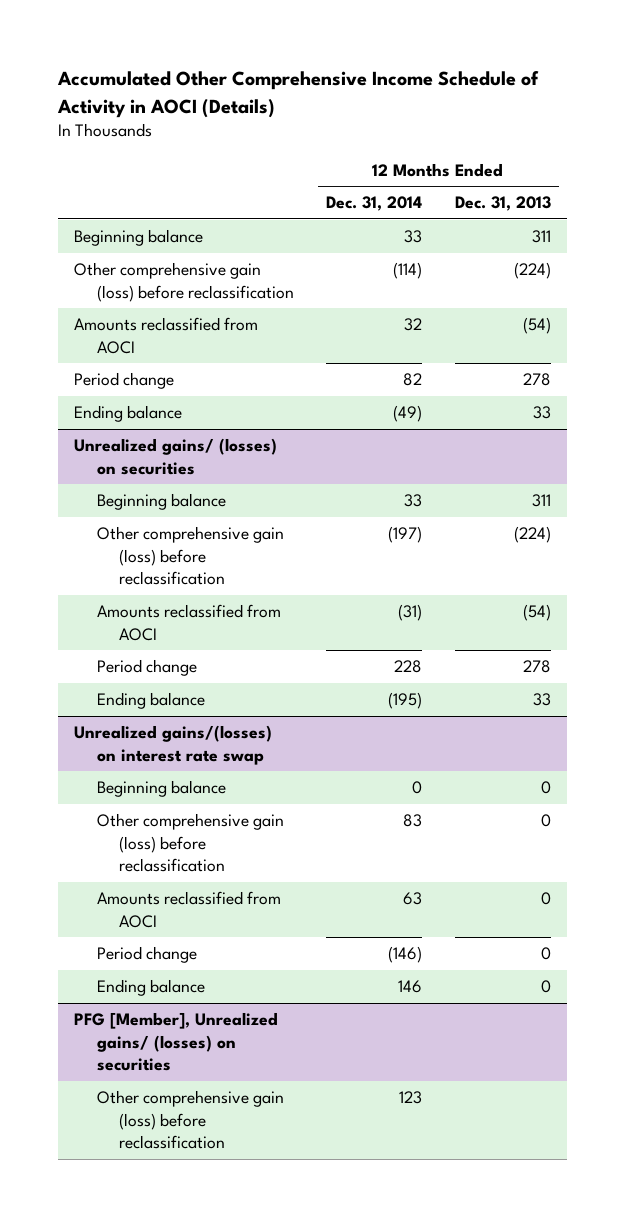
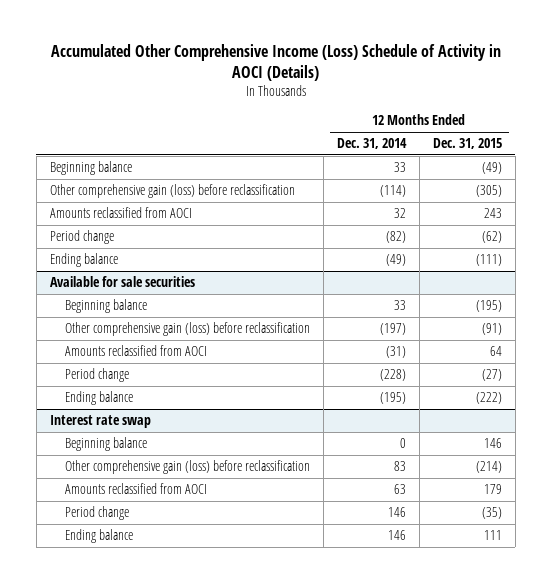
- Accumulated Other Comprehensive Income Schedule of Activity in AOCI (Details)
+ Accumulated Other Comprehensive Income (Loss) Schedule of Activity in AOCI (Details)
- | 12 Months Ended Dec. 31, 2014 | 12 Months Ended Dec. 31, 2013
+ | 12 Months Ended Dec. 31, 2014 | 12 Months Ended Dec. 31, 2015
- Period change | 82 | 278
+ Period change | (82) | (62)
- Unrealized gains/ (losses) on securities
+ Available for sale securities
- Period change | 228 | 278
+ Period change | (228) | (27)
- Unrealized gains/(losses) on interest rate swap
+ Interest rate swap
- Period change | (146) | 0
+ Period change | 146 | (35)
- PFG [Member], Unrealized gains/ (losses) on securities
- Other comprehensive gain (loss) before reclassification | 123 |

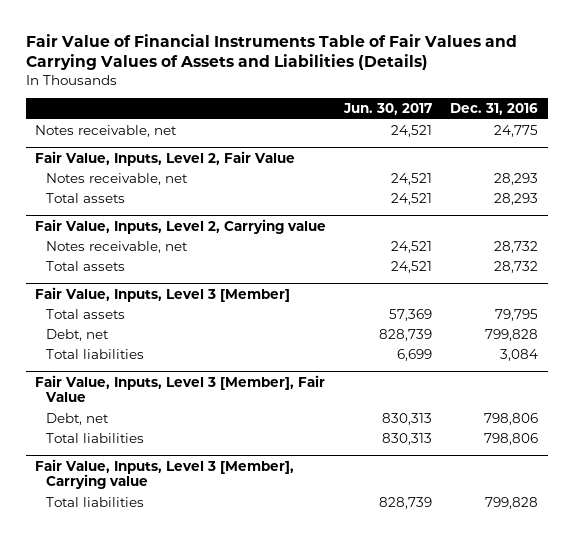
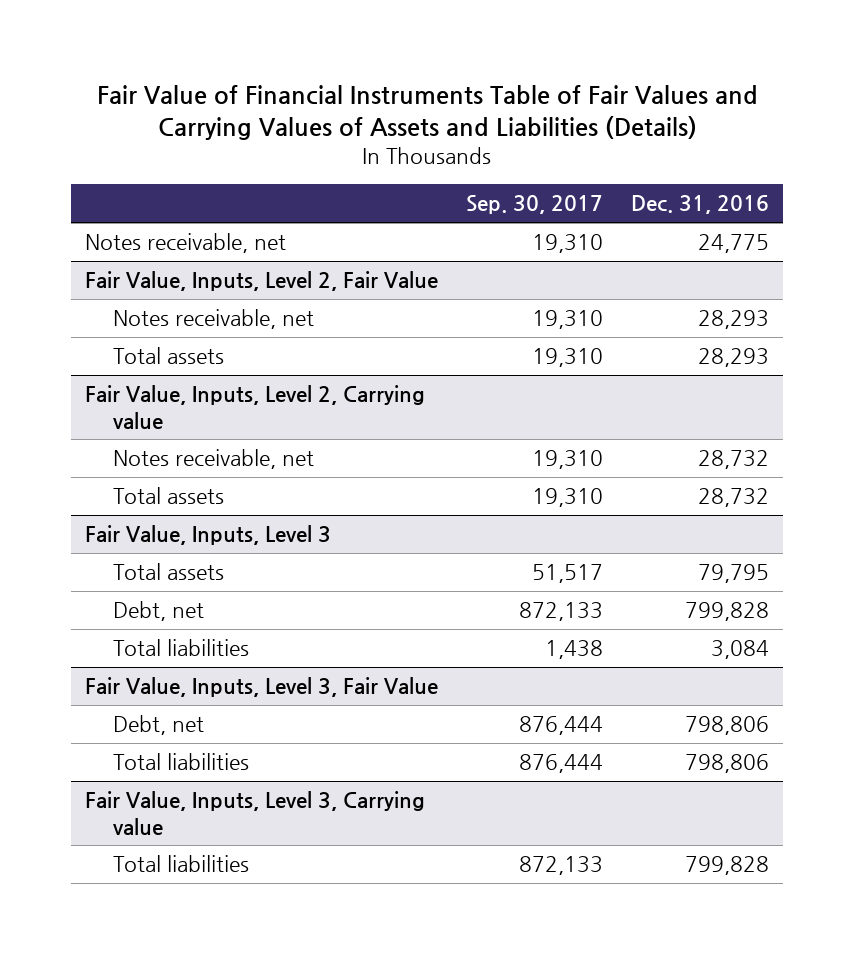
- | Jun. 30, 2017 | Dec. 31, 2016
+ | Sep. 30, 2017 | Dec. 31, 2016
- Fair Value, Inputs, Level 3 [Member]
+ Fair Value, Inputs, Level 3
- Fair Value, Inputs, Level 3 [Member], Fair Value
+ Fair Value, Inputs, Level 3, Fair Value
- Fair Value, Inputs, Level 3 [Member], Carrying value
+ Fair Value, Inputs, Level 3, Carrying value

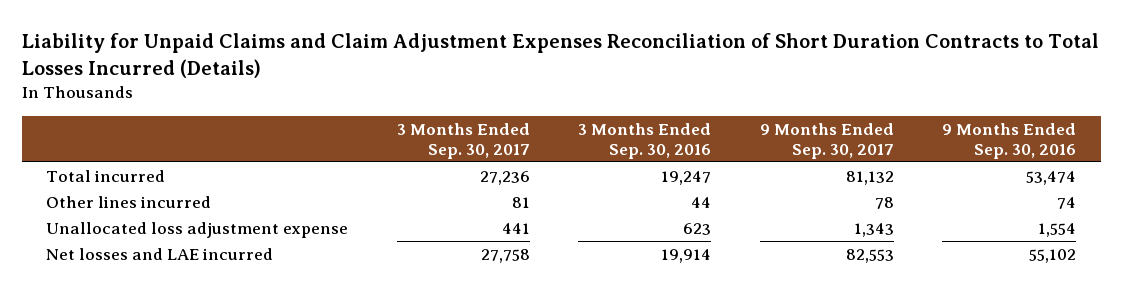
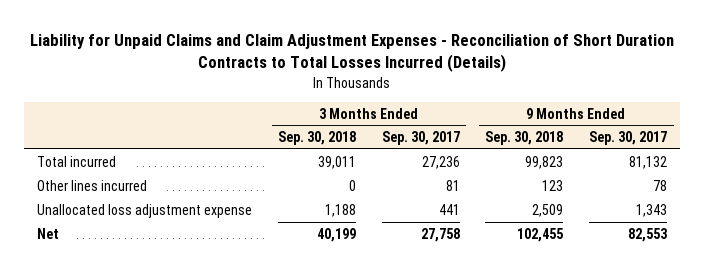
- Liability for Unpaid Claims and Claim Adjustment Expenses Reconciliation of Short Duration Contracts to Total Losses Incurred (Details)
+ Liability for Unpaid Claims and Claim Adjustment Expenses - Reconciliation of Short Duration Contracts to Total Losses Incurred (Details)
- | 3 Months Ended Sep. 30, 2017 | 3 Months Ended Sep. 30, 2016 | 9 Months Ended Sep. 30, 2017 | 9 Months Ended Sep. 30, 2016
+ | 3 Months Ended Sep. 30, 2018 | 3 Months Ended Sep. 30, 2017 | 9 Months Ended Sep. 30, 2018 | 9 Months Ended Sep. 30, 2017
- Net losses and LAE incurred | 27,758 | 19,914 | 82,553 | 55,102
+ Net | 40,199 | 27,758 | 102,455 | 82,553

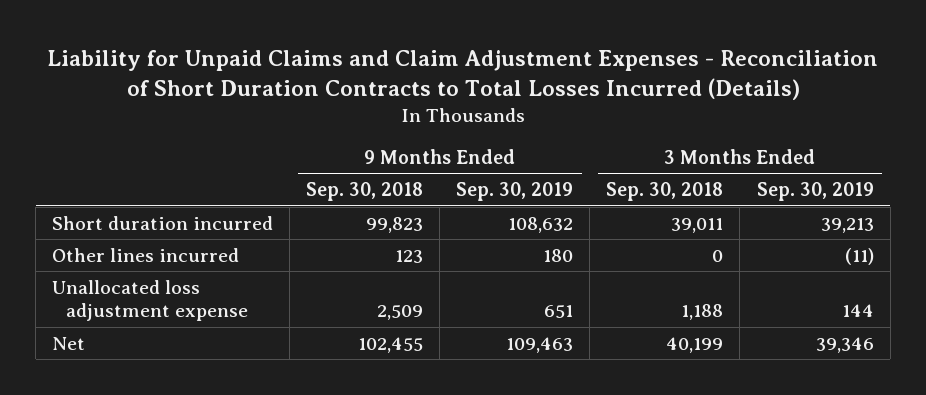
- | 3 Months Ended Sep. 30, 2018 | 3 Months Ended Sep. 30, 2017 | 9 Months Ended Sep. 30, 2018 | 9 Months Ended Sep. 30, 2017
+ | 9 Months Ended Sep. 30, 2018 | 9 Months Ended Sep. 30, 2019 | 3 Months Ended Sep. 30, 2018 | 3 Months Ended Sep. 30, 2019
- Total incurred | 39,011 | 27,236 | 99,823 | 81,132
+ Short duration incurred | 99,823 | 108,632 | 39,011 | 39,213

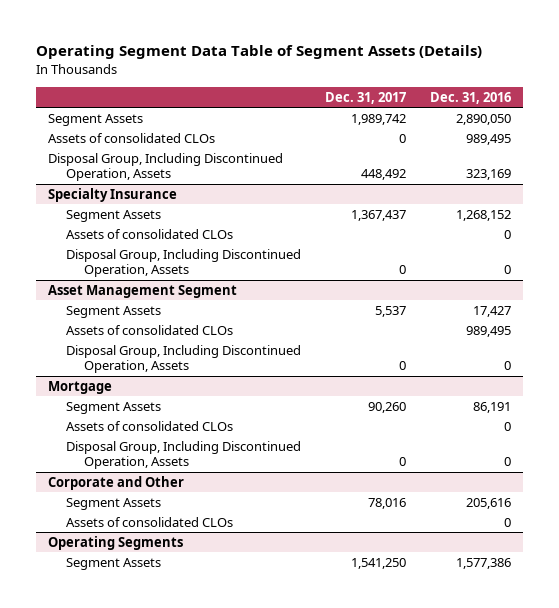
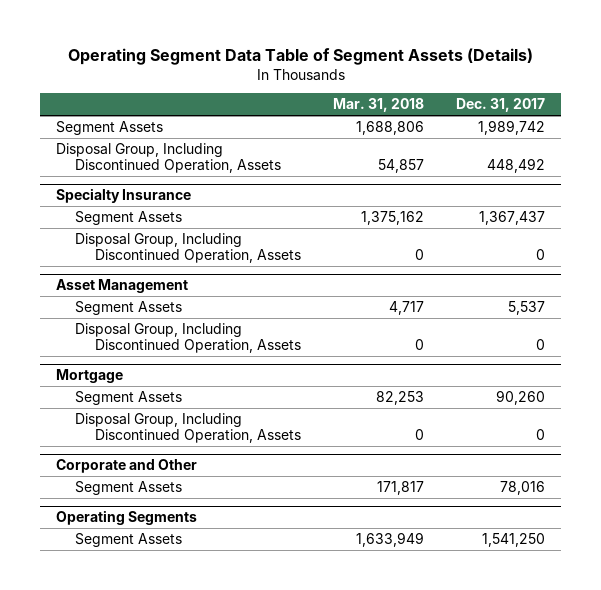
- | Dec. 31, 2017 | Dec. 31, 2016
+ | Mar. 31, 2018 | Dec. 31, 2017
- Assets of consolidated CLOs | 0 | 989,495
@ Specialty Insurance
- Assets of consolidated CLOs | | 0
- Asset Management Segment
+ Asset Management
- Assets of consolidated CLOs | | 989,495
@ Mortgage
- Assets of consolidated CLOs | | 0
@ Corporate and Other
- Assets of consolidated CLOs | | 0

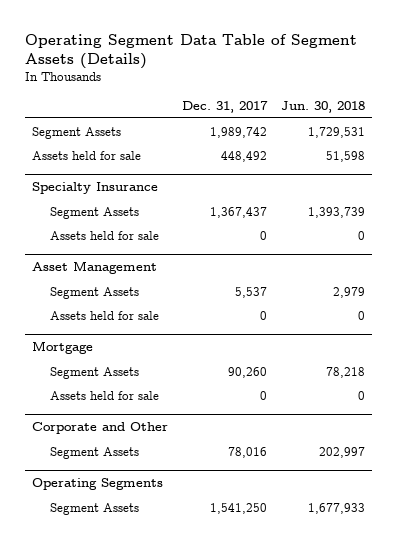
- | Mar. 31, 2018 | Dec. 31, 2017
+ | Dec. 31, 2017 | Jun. 30, 2018
- Disposal Group, Including Discontinued Operation, Assets | 54,857 | 448,492
+ Assets held for sale | 448,492 | 51,598
@ Specialty Insurance
- Disposal Group, Including Discontinued Operation, Assets | 0 | 0
+ Assets held for sale | 0 | 0
@ Asset Management
- Disposal Group, Including Discontinued Operation, Assets | 0 | 0
+ Assets held for sale | 0 | 0
@ Mortgage
- Disposal Group, Including Discontinued Operation, Assets | 0 | 0
+ Assets held for sale | 0 | 0

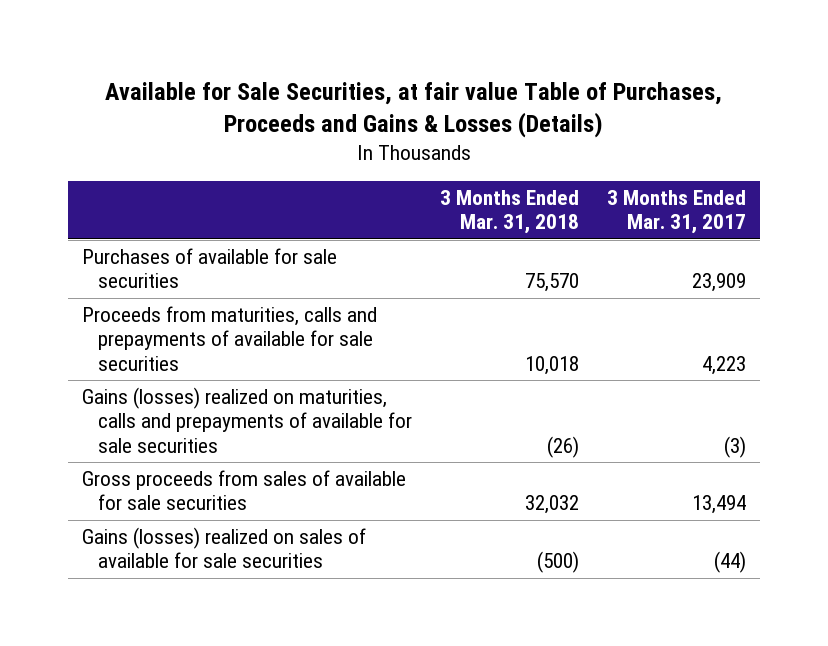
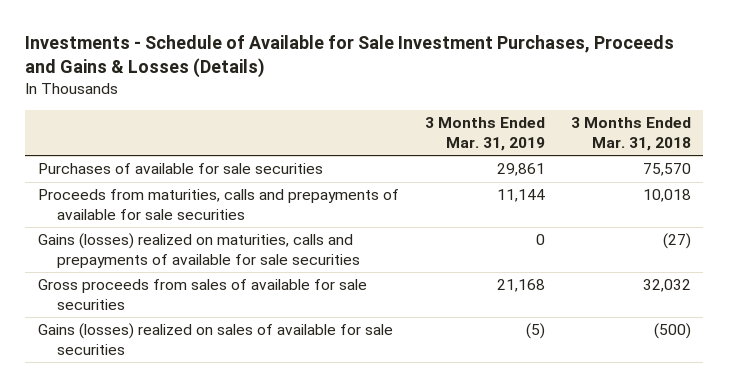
- Available for Sale Securities, at fair value Table of Purchases, Proceeds and Gains & Losses (Details)
+ Investments - Schedule of Available for Sale Investment Purchases, Proceeds and Gains & Losses (Details)
- | 3 Months Ended Mar. 31, 2018 | 3 Months Ended Mar. 31, 2017
+ | 3 Months Ended Mar. 31, 2019 | 3 Months Ended Mar. 31, 2018
- Gains (losses) realized on maturities, calls and prepayments of available for sale securities | (26) | (3)
+ Gains (losses) realized on maturities, calls and prepayments of available for sale securities | 0 | (27)

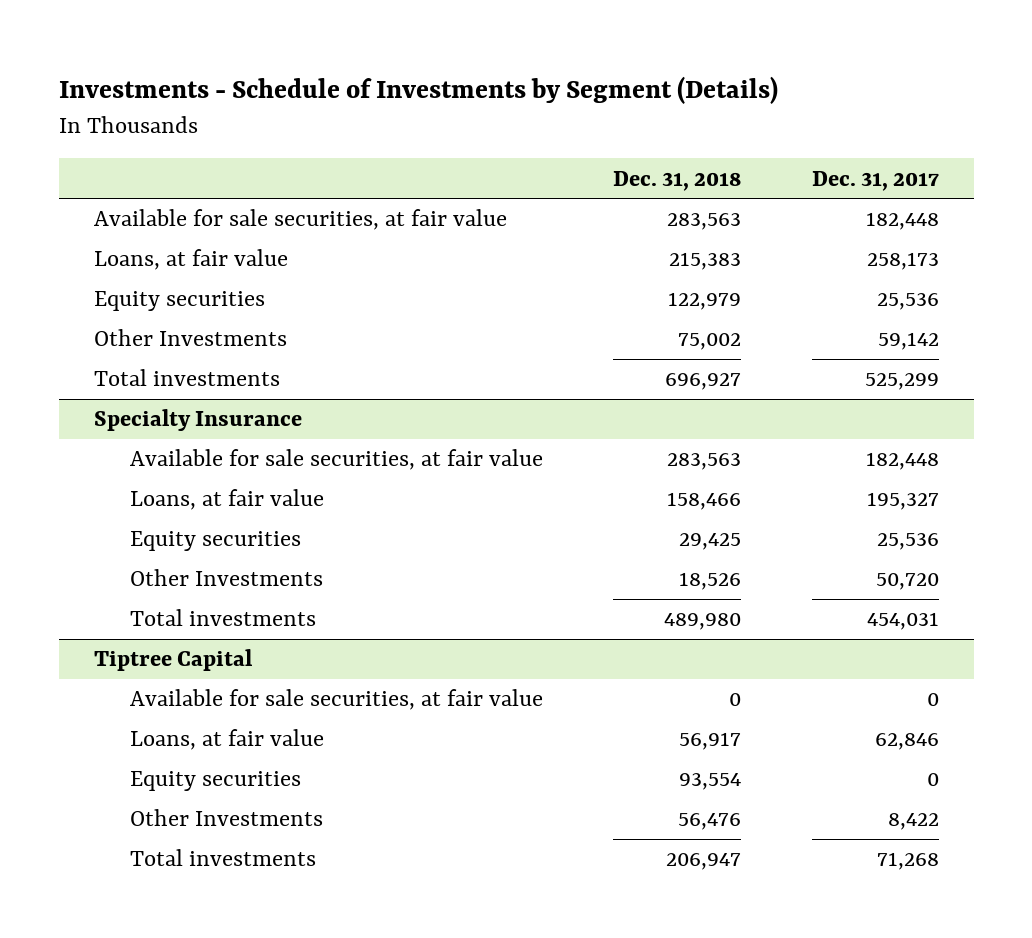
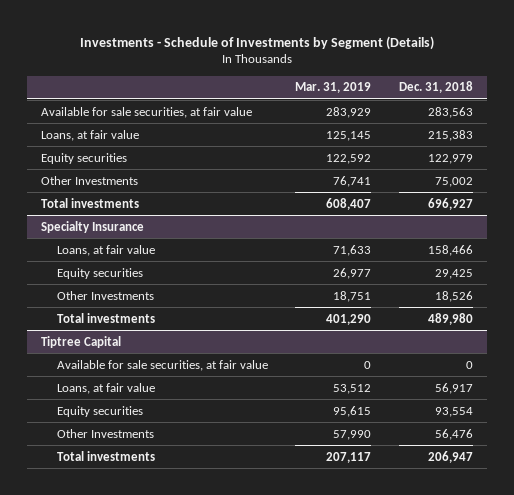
- | Dec. 31, 2018 | Dec. 31, 2017
+ | Mar. 31, 2019 | Dec. 31, 2018
@ Specialty Insurance
- Available for sale securities, at fair value | 283,563 | 182,448

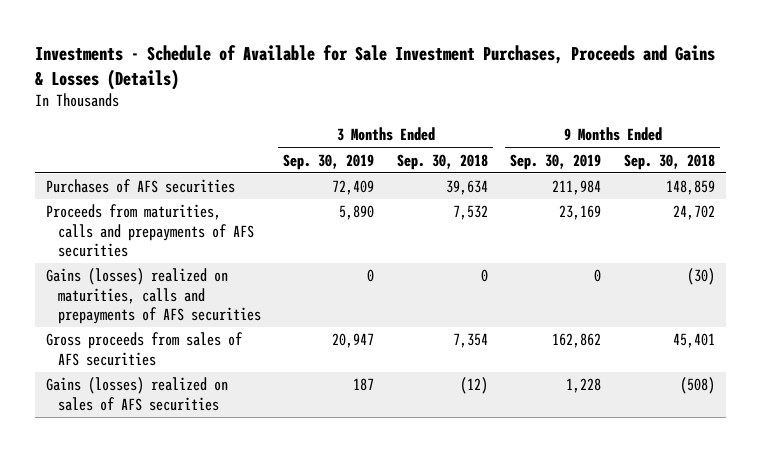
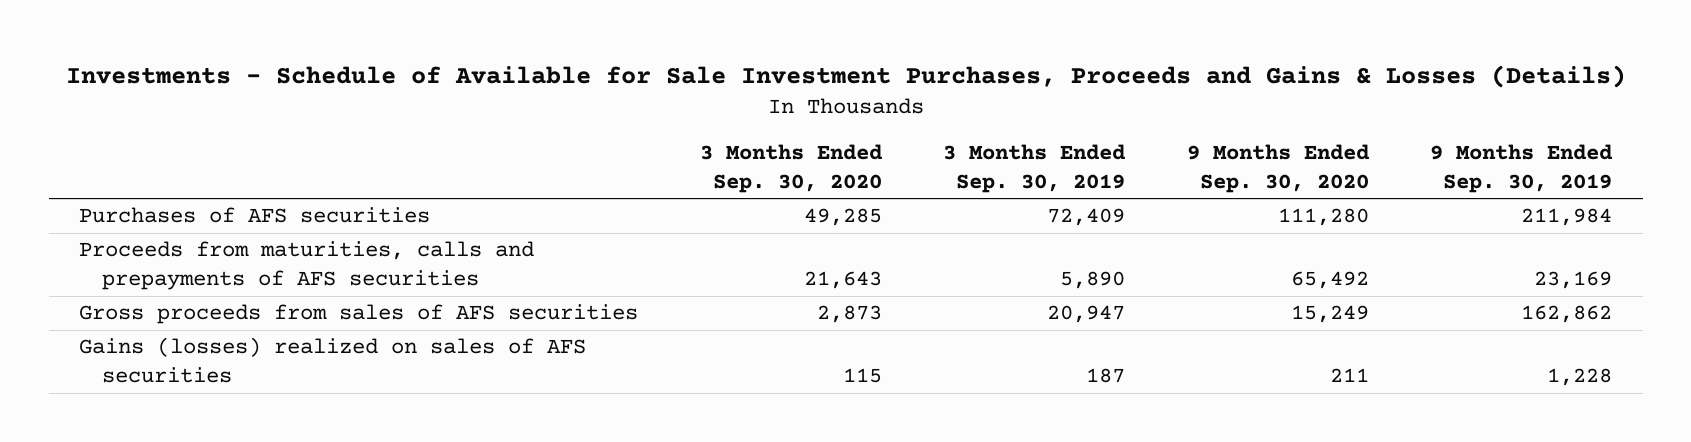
- | 3 Months Ended Sep. 30, 2019 | 3 Months Ended Sep. 30, 2018 | 9 Months Ended Sep. 30, 2019 | 9 Months Ended Sep. 30, 2018
+ | 3 Months Ended Sep. 30, 2020 | 3 Months Ended Sep. 30, 2019 | 9 Months Ended Sep. 30, 2020 | 9 Months Ended Sep. 30, 2019
- Gains (losses) realized on maturities, calls and prepayments of AFS securities | 0 | 0 | 0 | (30)

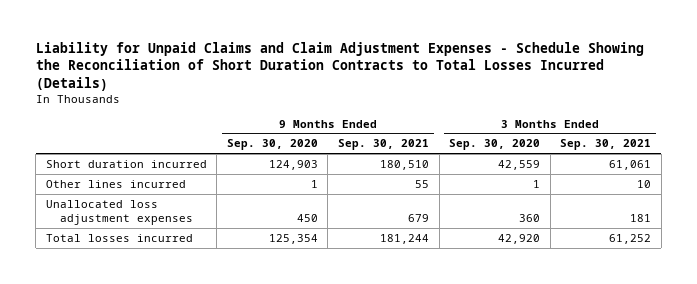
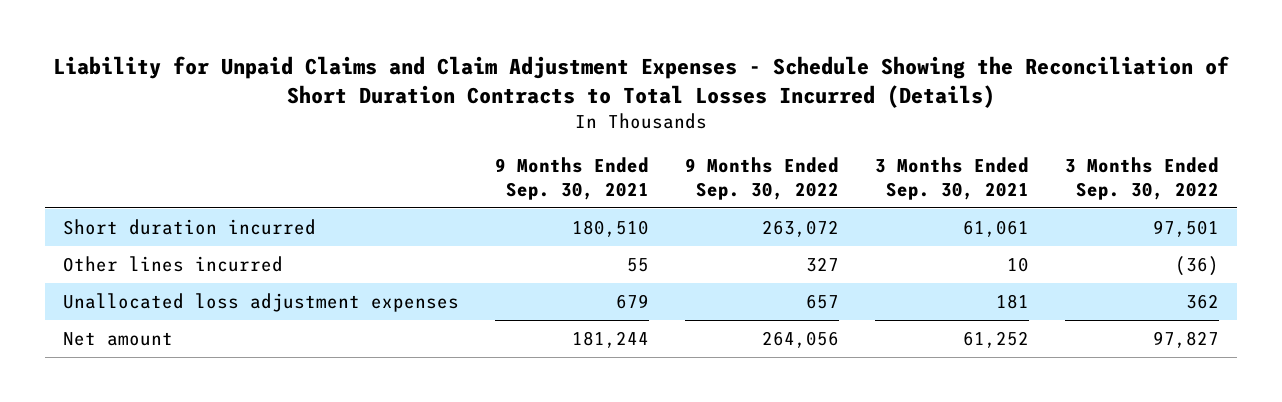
- | 9 Months Ended Sep. 30, 2020 | 9 Months Ended Sep. 30, 2021 | 3 Months Ended Sep. 30, 2020 | 3 Months Ended Sep. 30, 2021
+ | 9 Months Ended Sep. 30, 2021 | 9 Months Ended Sep. 30, 2022 | 3 Months Ended Sep. 30, 2021 | 3 Months Ended Sep. 30, 2022
- Total losses incurred | 125,354 | 181,244 | 42,920 | 61,252
+ Net amount | 181,244 | 264,056 | 61,252 | 97,827

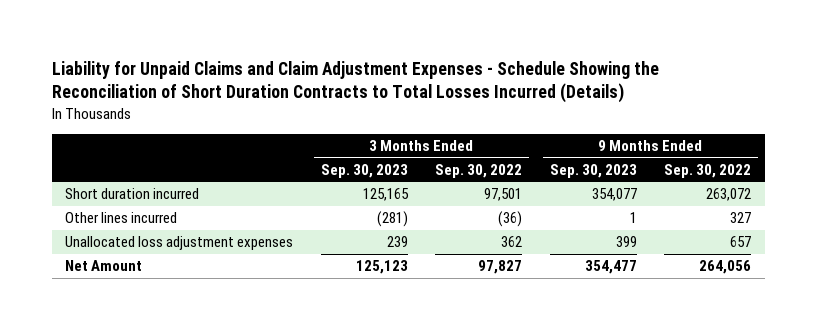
- | 9 Months Ended Sep. 30, 2021 | 9 Months Ended Sep. 30, 2022 | 3 Months Ended Sep. 30, 2021 | 3 Months Ended Sep. 30, 2022
+ | 3 Months Ended Sep. 30, 2023 | 3 Months Ended Sep. 30, 2022 | 9 Months Ended Sep. 30, 2023 | 9 Months Ended Sep. 30, 2022
- Net amount | 181,244 | 264,056 | 61,252 | 97,827
+ Net Amount | 125,123 | 97,827 | 354,477 | 264,056

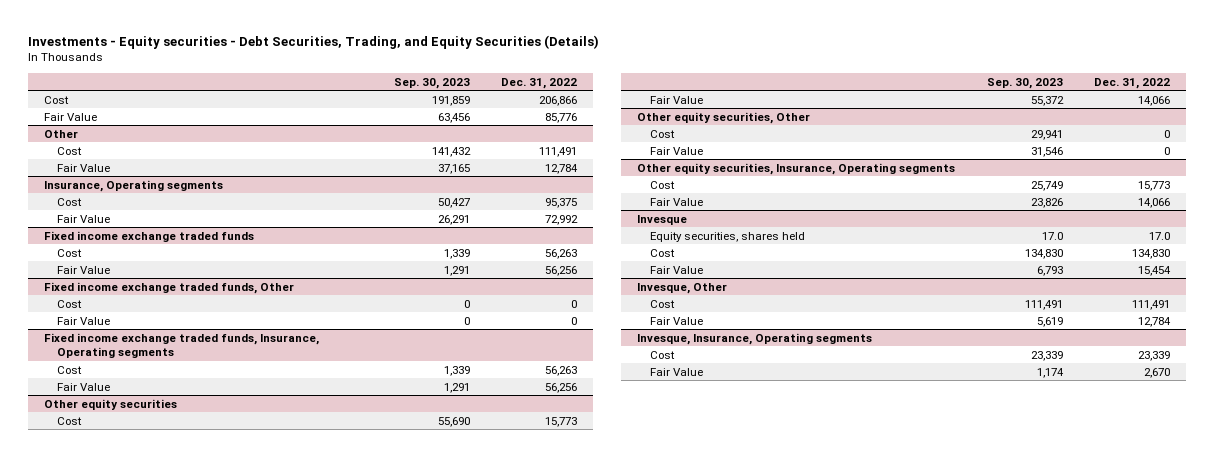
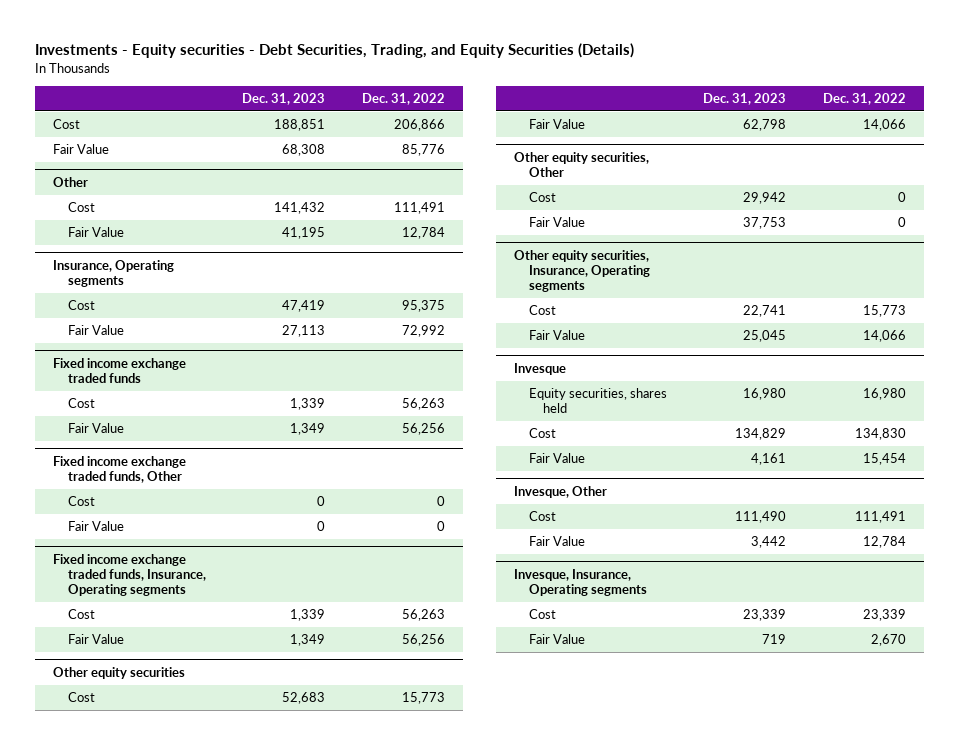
- | Sep. 30, 2023 | Dec. 31, 2022
+ | Dec. 31, 2023 | Dec. 31, 2022
@ Invesque
- Equity securities, shares held | 17.0 | 17.0
+ Equity securities, shares held | 16,980 | 16,980

